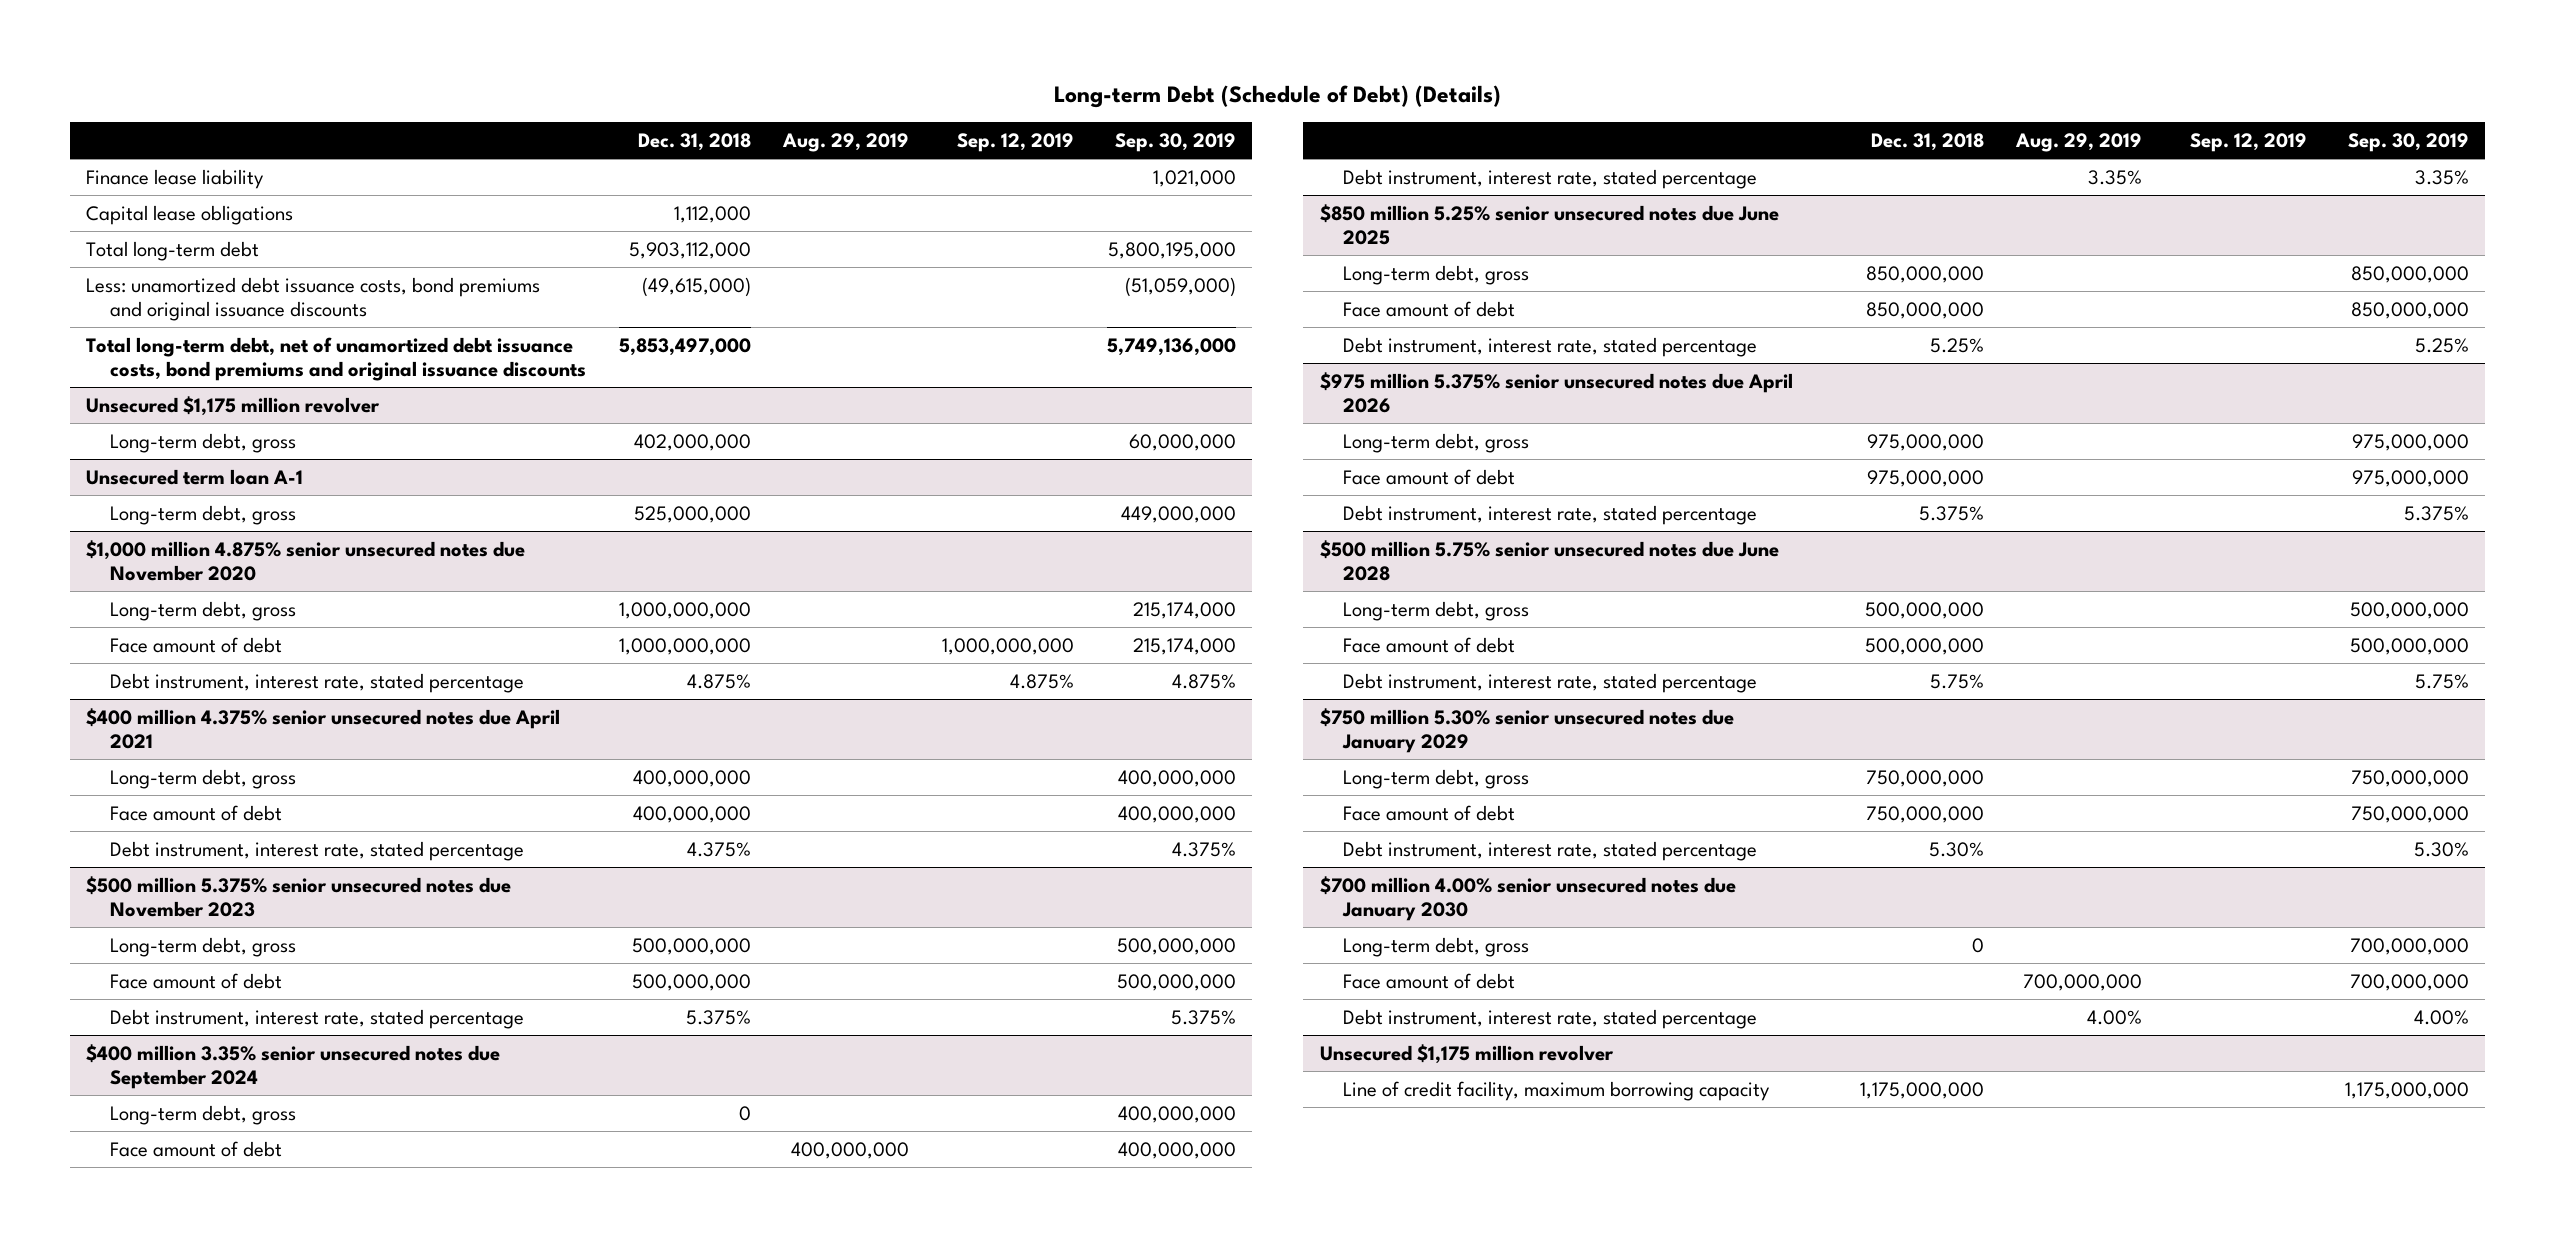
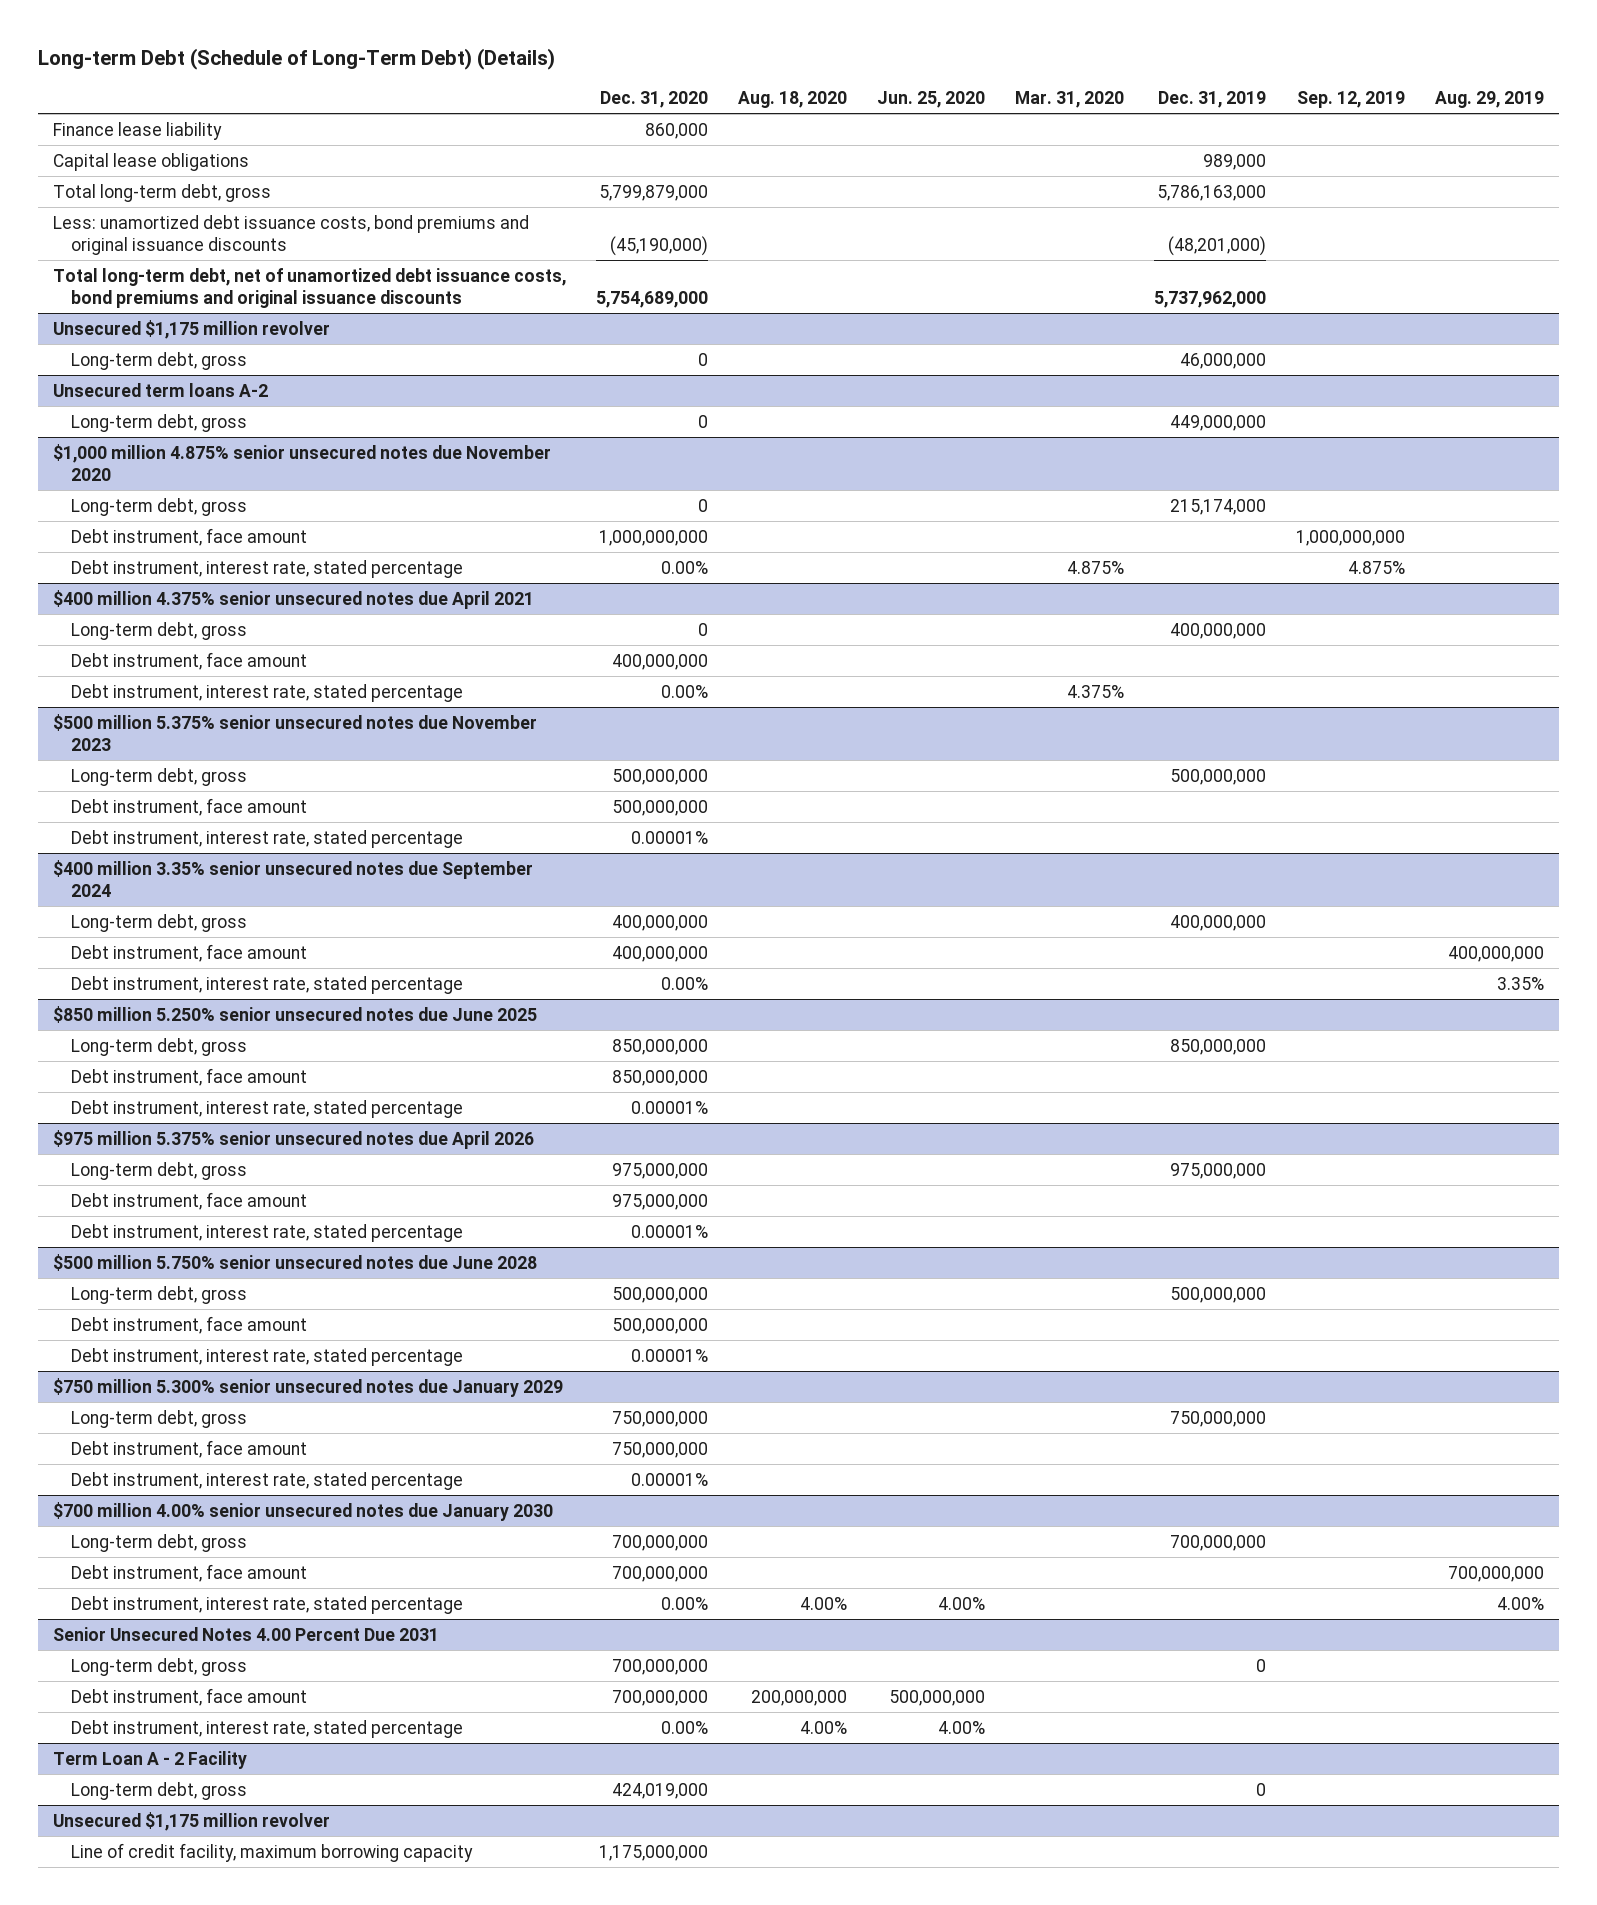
- Long-term Debt (Schedule of Debt) (Details)
+ Long-term Debt (Schedule of Long-Term Debt) (Details)
- | Dec. 31, 2018 | Aug. 29, 2019 | Sep. 12, 2019 | Sep. 30, 2019
+ | Dec. 31, 2020 | Aug. 18, 2020 | Jun. 25, 2020 | Mar. 31, 2020 | Dec. 31, 2019 | Sep. 12, 2019 | Aug. 29, 2019
- Total long-term debt | 5,903,112,000 | | | 5,800,195,000
+ Total long-term debt, gross | 5,799,879,000 | | | | 5,786,163,000 | |
- Unsecured term loan A-1
+ Unsecured term loans A-2
@ $1,000 million 4.875% senior unsecured notes due November 2020
- Face amount of debt | 1,000,000,000 | | 1,000,000,000 | 215,174,000
+ Debt instrument, face amount | 1,000,000,000 | | | | | 1,000,000,000 |
@ $400 million 4.375% senior unsecured notes due April 2021
- Face amount of debt | 400,000,000 | | | 400,000,000
+ Debt instrument, face amount | 400,000,000 | | | | | |
@ $500 million 5.375% senior unsecured notes due November 2023
- Face amount of debt | 500,000,000 | | | 500,000,000
+ Debt instrument, face amount | 500,000,000 | | | | | |
@ $400 million 3.35% senior unsecured notes due September 2024
- Face amount of debt | | 400,000,000 | | 400,000,000
+ Debt instrument, face amount | 400,000,000 | | | | | | 400,000,000
- $850 million 5.25% senior unsecured notes due June 2025
+ $850 million 5.250% senior unsecured notes due June 2025
- Face amount of debt | 850,000,000 | | | 850,000,000
+ Debt instrument, face amount | 850,000,000 | | | | | |
@ $975 million 5.375% senior unsecured notes due April 2026
- Face amount of debt | 975,000,000 | | | 975,000,000
+ Debt instrument, face amount | 975,000,000 | | | | | |
- $500 million 5.75% senior unsecured notes due June 2028
+ $500 million 5.750% senior unsecured notes due June 2028
- Face amount of debt | 500,000,000 | | | 500,000,000
+ Debt instrument, face amount | 500,000,000 | | | | | |
- $750 million 5.30% senior unsecured notes due January 2029
+ $750 million 5.300% senior unsecured notes due January 2029
- Face amount of debt | 750,000,000 | | | 750,000,000
+ Debt instrument, face amount | 750,000,000 | | | | | |
@ $700 million 4.00% senior unsecured notes due January 2030
- Face amount of debt | | 700,000,000 | | 700,000,000
+ Debt instrument, face amount | 700,000,000 | | | | | | 700,000,000
+ Senior Unsecured Notes 4.00 Percent Due 2031
+ Long-term debt, gross | 700,000,000 | | | | 0 | |
+ Debt instrument, face amount | 700,000,000 | 200,000,000 | 500,000,000 | | | |
+ Debt instrument, interest rate, stated percentage | 0.00% | 4.00% | 4.00% | | | |
+ Term Loan A - 2 Facility
+ Long-term debt, gross | 424,019,000 | | | | 0 | |

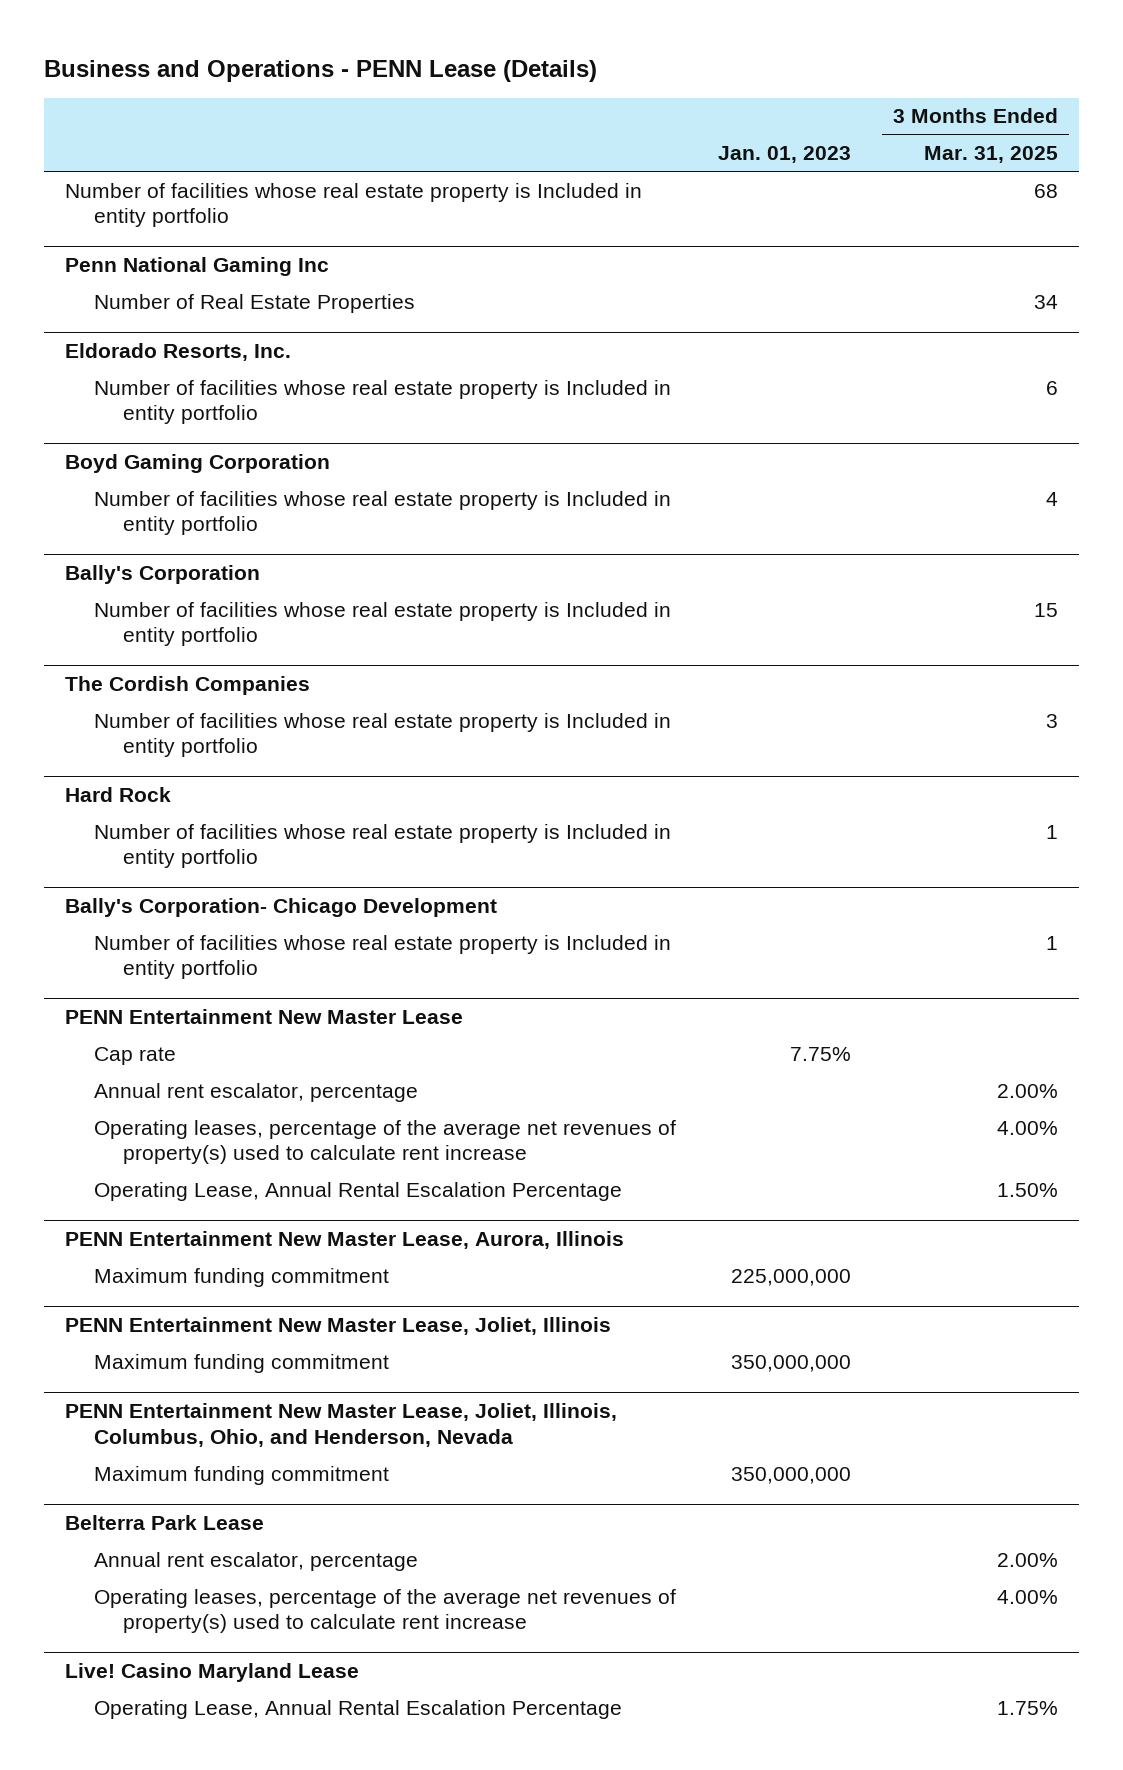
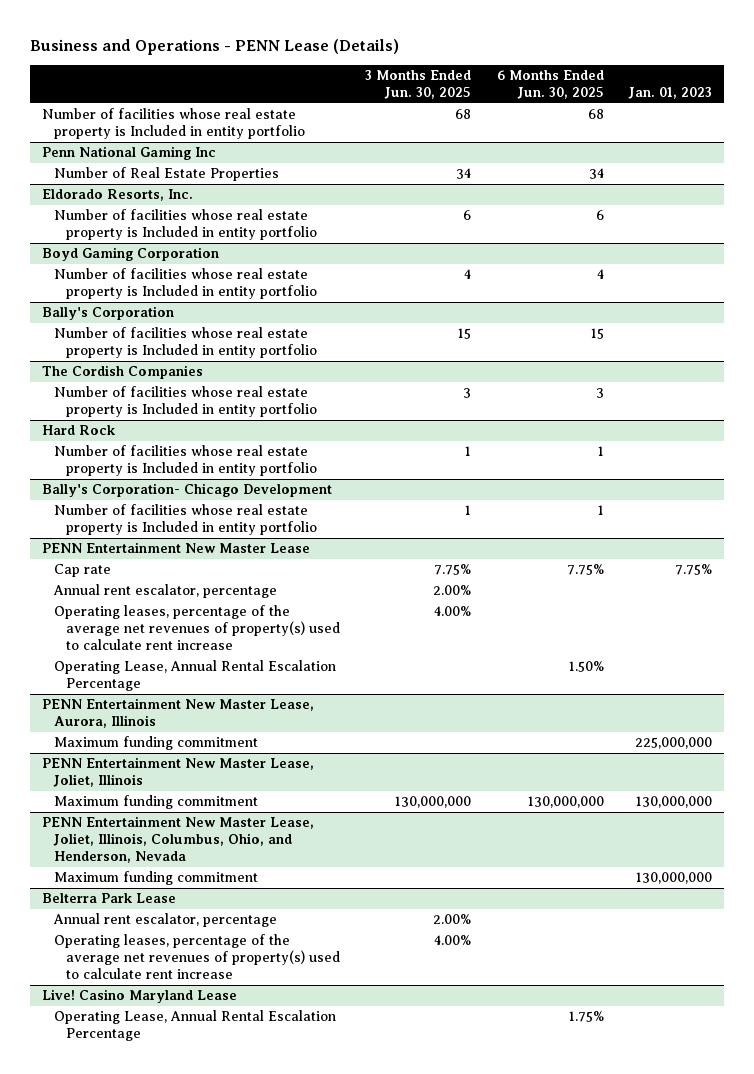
- | Jan. 01, 2023 | 3 Months Ended Mar. 31, 2025
+ | 3 Months Ended Jun. 30, 2025 | 6 Months Ended Jun. 30, 2025 | Jan. 01, 2023
@ PENN Entertainment New Master Lease, Joliet, Illinois
- Maximum funding commitment | 350,000,000 |
+ Maximum funding commitment | 130,000,000 | 130,000,000 | 130,000,000
@ PENN Entertainment New Master Lease, Joliet, Illinois, Columbus, Ohio, and Henderson, Nevada
- Maximum funding commitment | 350,000,000 |
+ Maximum funding commitment | | | 130,000,000

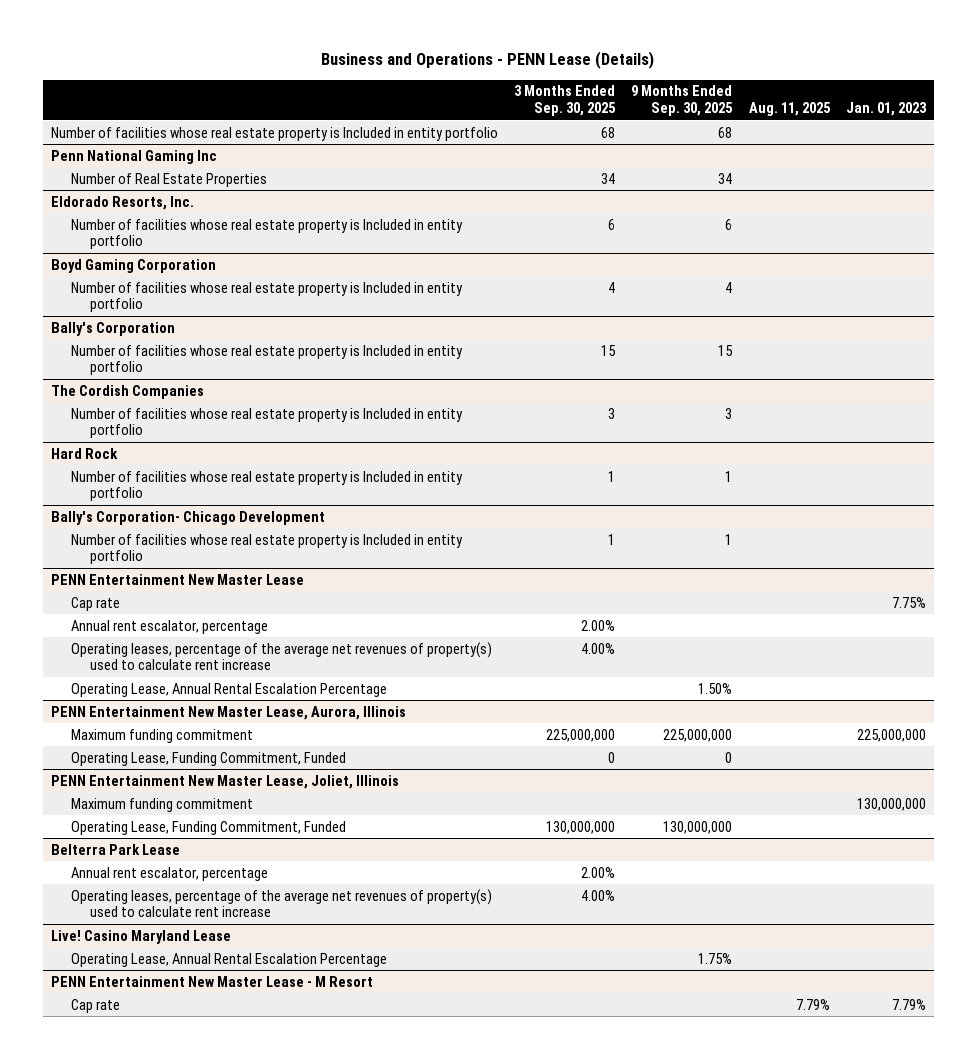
- | 3 Months Ended Jun. 30, 2025 | 6 Months Ended Jun. 30, 2025 | Jan. 01, 2023
+ | 3 Months Ended Sep. 30, 2025 | 9 Months Ended Sep. 30, 2025 | Aug. 11, 2025 | Jan. 01, 2023
@ PENN Entertainment New Master Lease, Aurora, Illinois
+ Operating Lease, Funding Commitment, Funded | 0 | 0 | |
- PENN Entertainment New Master Lease, Joliet, Illinois, Columbus, Ohio, and Henderson, Nevada
- Maximum funding commitment | | | 130,000,000
@ PENN Entertainment New Master Lease, Joliet, Illinois
+ Operating Lease, Funding Commitment, Funded | 130,000,000 | 130,000,000 | |
+ PENN Entertainment New Master Lease - M Resort
+ Cap rate | | | 7.79% | 7.79%

